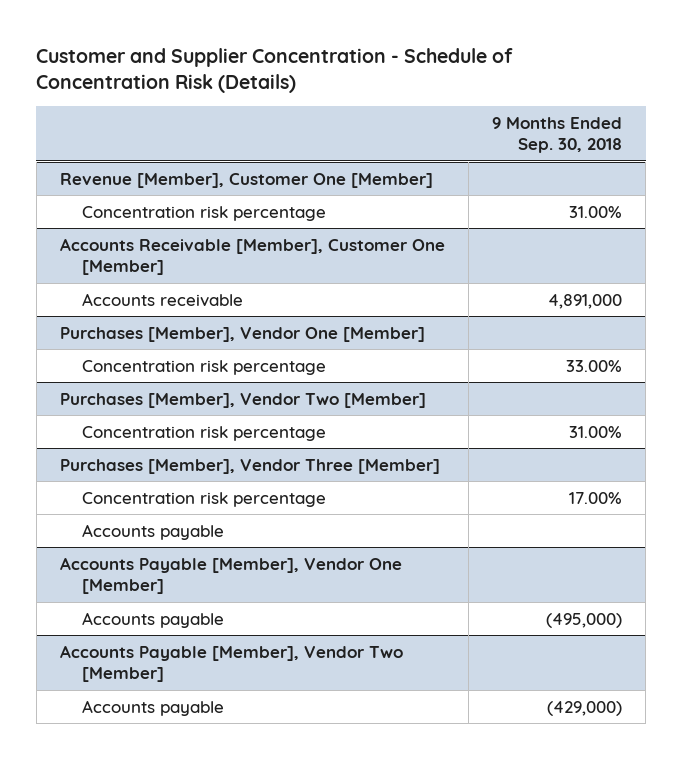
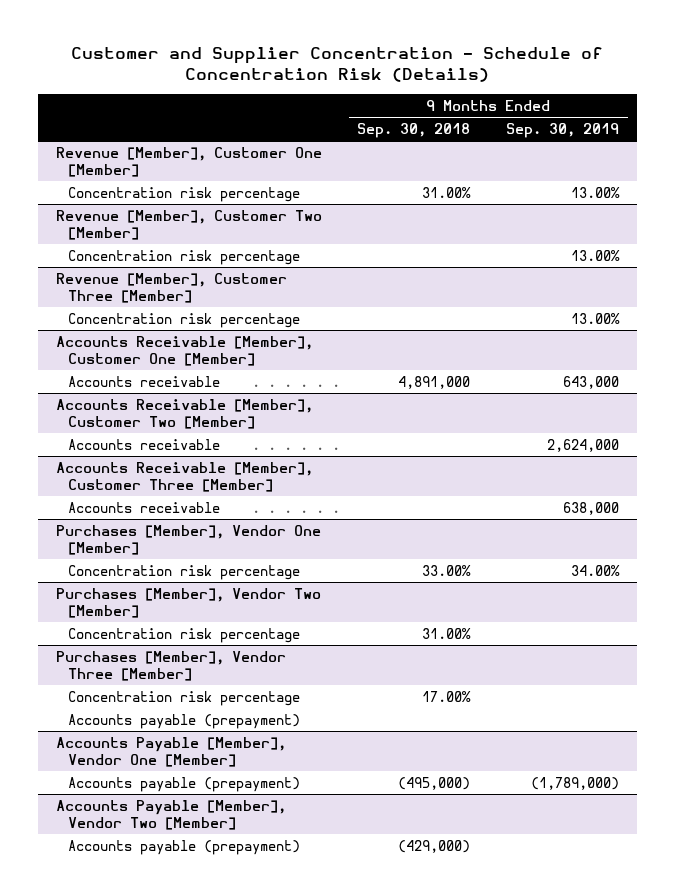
- | 9 Months Ended Sep. 30, 2018
+ | 9 Months Ended Sep. 30, 2018 | 9 Months Ended Sep. 30, 2019
+ Revenue [Member], Customer Two [Member]
+ Concentration risk percentage | | 13.00%
+ Revenue [Member], Customer Three [Member]
+ Concentration risk percentage | | 13.00%
+ Accounts Receivable [Member], Customer Two [Member]
+ Accounts receivable | | 2,624,000
+ Accounts Receivable [Member], Customer Three [Member]
+ Accounts receivable | | 638,000
@ Purchases [Member], Vendor Three [Member]
- Accounts payable
+ Accounts payable (prepayment)
@ Accounts Payable [Member], Vendor One [Member]
- Accounts payable | (495,000)
+ Accounts payable (prepayment) | (495,000) | (1,789,000)
@ Accounts Payable [Member], Vendor Two [Member]
- Accounts payable | (429,000)
+ Accounts payable (prepayment) | (429,000) |

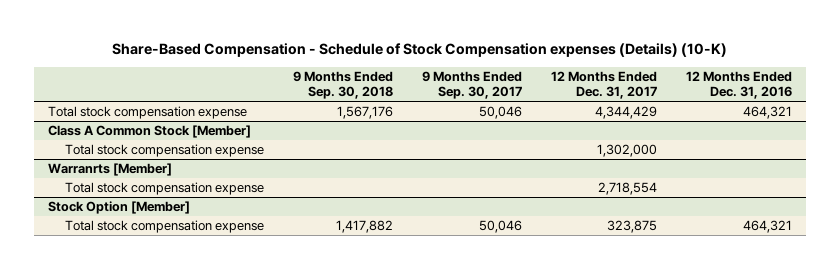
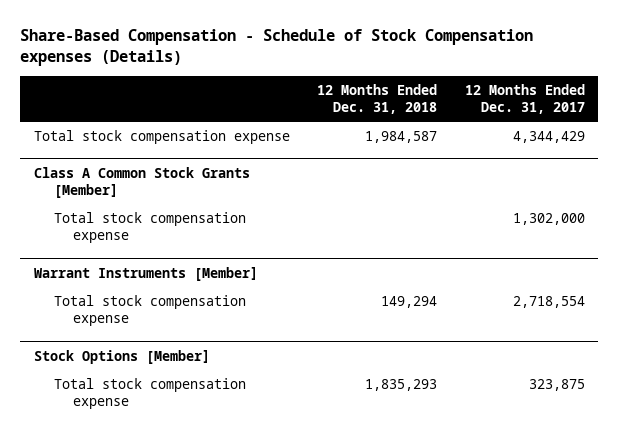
- Share-Based Compensation - Schedule of Stock Compensation expenses (Details) (10-K)
+ Share-Based Compensation - Schedule of Stock Compensation expenses (Details)
- | 9 Months Ended Sep. 30, 2018 | 9 Months Ended Sep. 30, 2017 | 12 Months Ended Dec. 31, 2017 | 12 Months Ended Dec. 31, 2016
+ | 12 Months Ended Dec. 31, 2018 | 12 Months Ended Dec. 31, 2017
- Class A Common Stock [Member]
+ Class A Common Stock Grants [Member]
- Warranrts [Member]
+ Warrant Instruments [Member]
- Stock Option [Member]
+ Stock Options [Member]

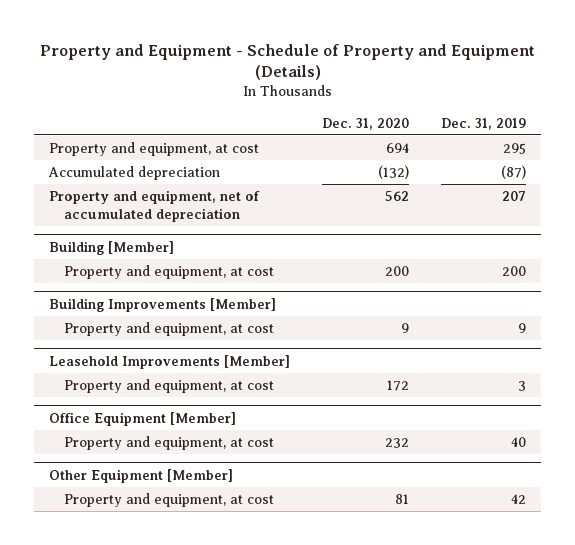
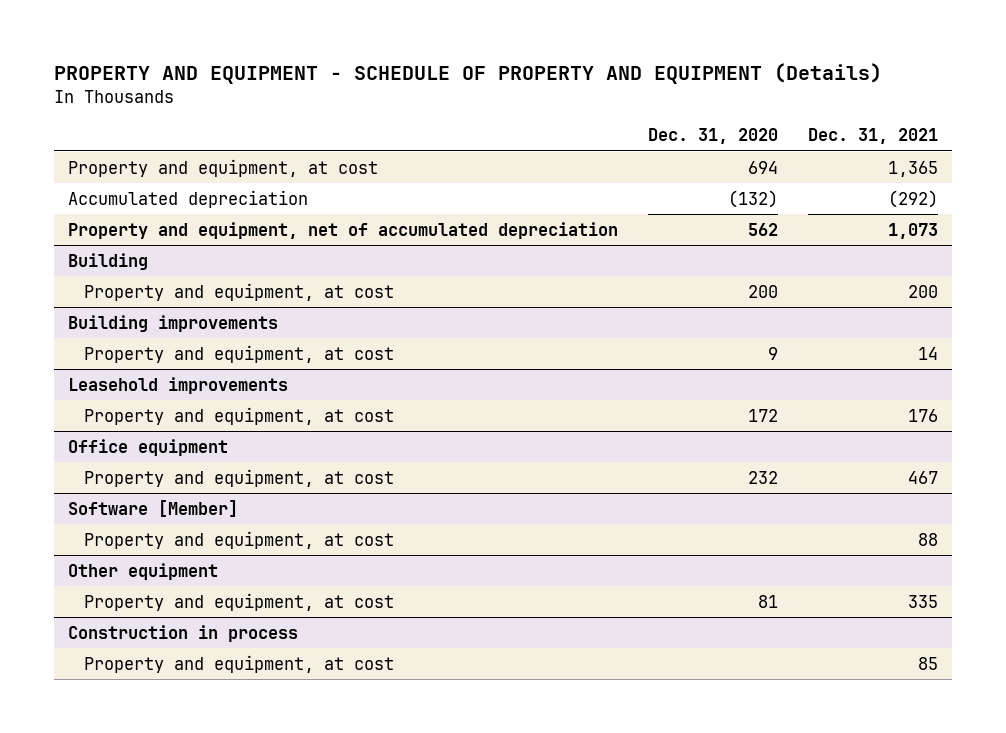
- Property and Equipment - Schedule of Property and Equipment (Details)
+ PROPERTY AND EQUIPMENT - SCHEDULE OF PROPERTY AND EQUIPMENT (Details)
- | Dec. 31, 2020 | Dec. 31, 2019
+ | Dec. 31, 2020 | Dec. 31, 2021
- Building [Member]
+ Building
- Building Improvements [Member]
+ Building improvements
- Leasehold Improvements [Member]
+ Leasehold improvements
- Office Equipment [Member]
+ Office equipment
- Other Equipment [Member]
+ Software [Member]
+ Property and equipment, at cost | | 88
+ Other equipment
+ Construction in process
+ Property and equipment, at cost | | 85

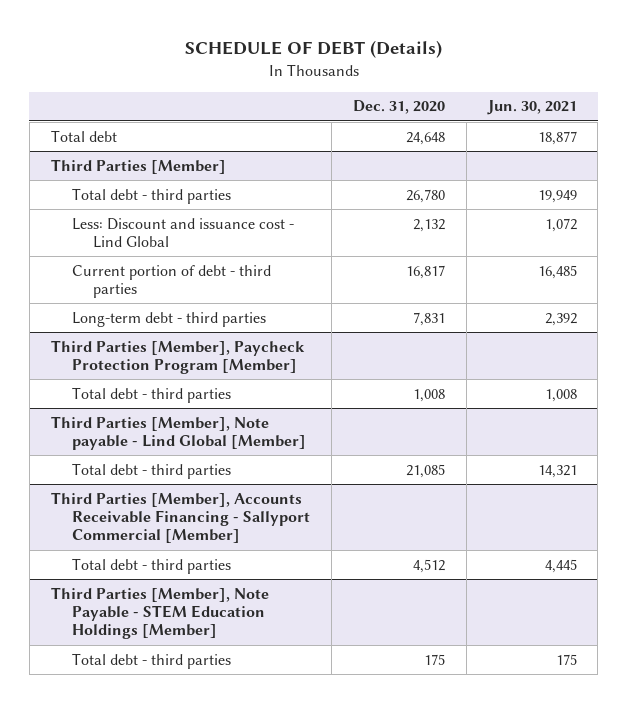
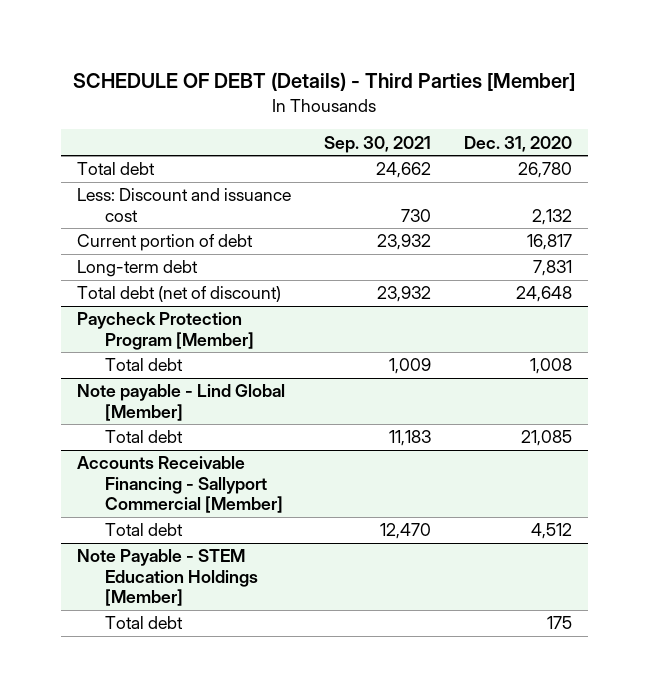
- SCHEDULE OF DEBT (Details)
+ SCHEDULE OF DEBT (Details) - Third Parties [Member]
- | Dec. 31, 2020 | Jun. 30, 2021
+ | Sep. 30, 2021 | Dec. 31, 2020
- Total debt | 24,648 | 18,877
- Third Parties [Member]
- Total debt - third parties | 26,780 | 19,949
- Less: Discount and issuance cost - Lind Global | 2,132 | 1,072
- Current portion of debt - third parties | 16,817 | 16,485
- Long-term debt - third parties | 7,831 | 2,392
- Third Parties [Member], Paycheck Protection Program [Member]
- Total debt - third parties | 1,008 | 1,008
- Third Parties [Member], Note payable - Lind Global [Member]
- Total debt - third parties | 21,085 | 14,321
- Third Parties [Member], Accounts Receivable Financing - Sallyport Commercial [Member]
- Total debt - third parties | 4,512 | 4,445
- Third Parties [Member], Note Payable - STEM Education Holdings [Member]
- Total debt - third parties | 175 | 175
+ Total debt | 24,662 | 26,780
+ Less: Discount and issuance cost | 730 | 2,132
+ Current portion of debt | 23,932 | 16,817
+ Long-term debt | | 7,831
+ Total debt (net of discount) | 23,932 | 24,648
+ Paycheck Protection Program [Member]
+ Total debt | 1,009 | 1,008
+ Note payable - Lind Global [Member]
+ Total debt | 11,183 | 21,085
+ Accounts Receivable Financing - Sallyport Commercial [Member]
+ Total debt | 12,470 | 4,512
+ Note Payable - STEM Education Holdings [Member]
+ Total debt | | 175

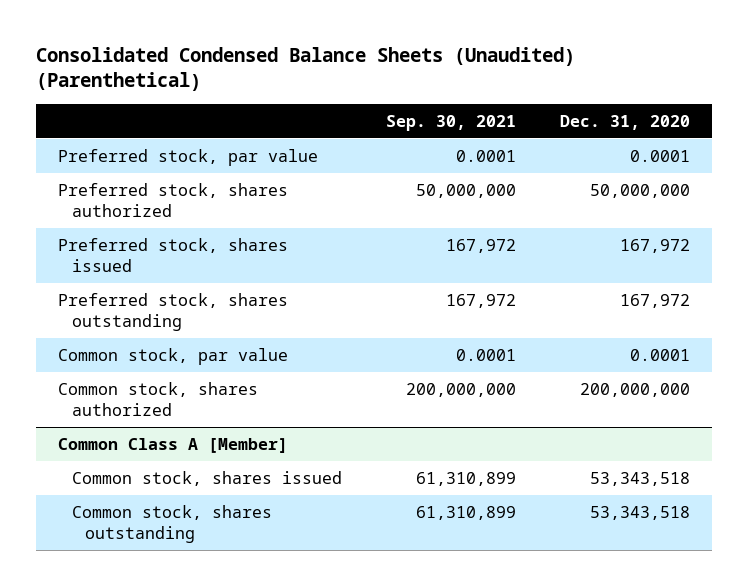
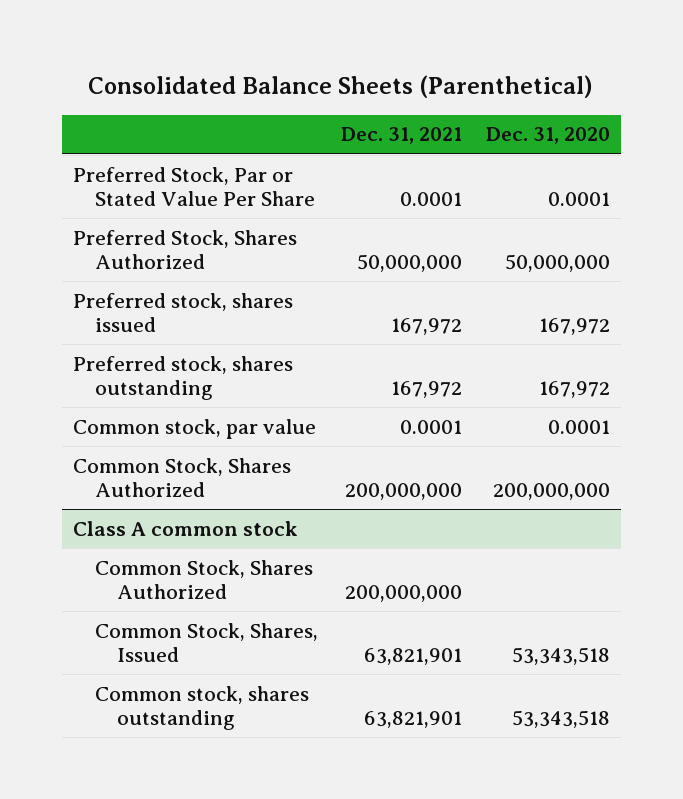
- Consolidated Condensed Balance Sheets (Unaudited) (Parenthetical)
+ Consolidated Balance Sheets (Parenthetical)
- | Sep. 30, 2021 | Dec. 31, 2020
+ | Dec. 31, 2021 | Dec. 31, 2020
- Preferred stock, par value | 0.0001 | 0.0001
- Preferred stock, shares authorized | 50,000,000 | 50,000,000
+ Preferred Stock, Par or Stated Value Per Share | 0.0001 | 0.0001
+ Preferred Stock, Shares Authorized | 50,000,000 | 50,000,000
- Common stock, shares authorized | 200,000,000 | 200,000,000
- Common Class A [Member]
- Common stock, shares issued | 61,310,899 | 53,343,518
+ Common Stock, Shares Authorized | 200,000,000 | 200,000,000
+ Class A common stock
+ Common Stock, Shares Authorized | 200,000,000 |
+ Common Stock, Shares, Issued | 63,821,901 | 53,343,518

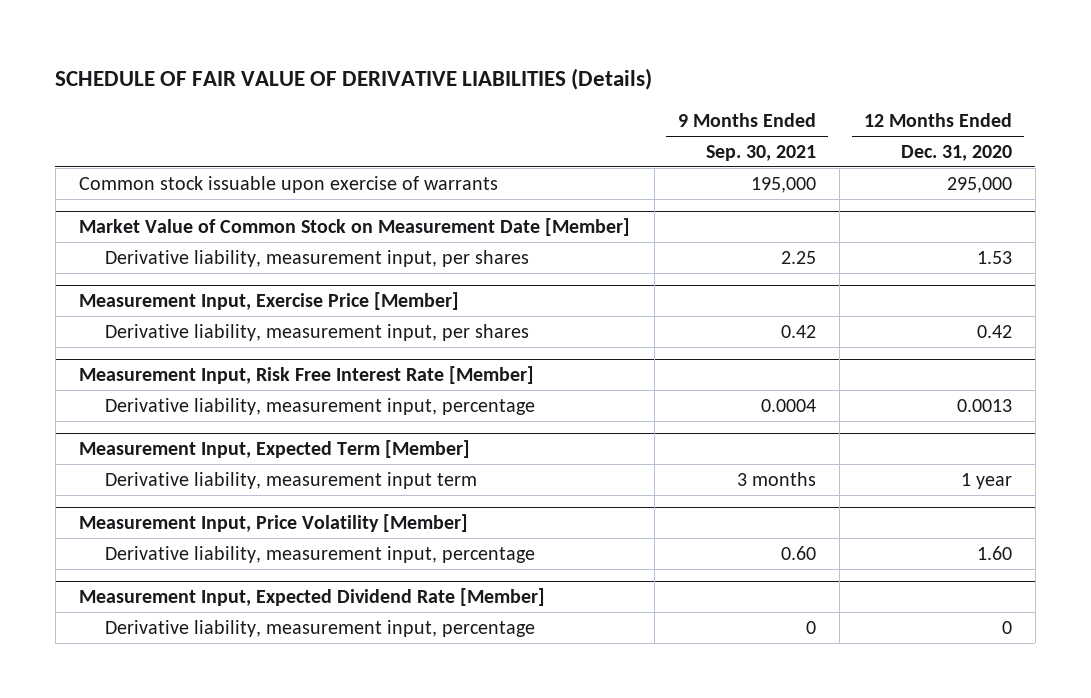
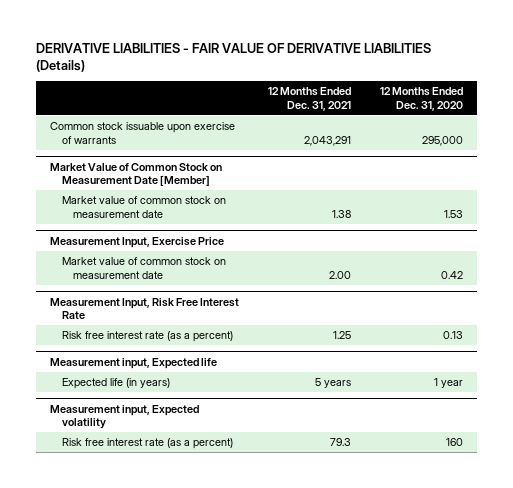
- SCHEDULE OF FAIR VALUE OF DERIVATIVE LIABILITIES (Details)
+ DERIVATIVE LIABILITIES - FAIR VALUE OF DERIVATIVE LIABILITIES (Details)
- | 9 Months Ended Sep. 30, 2021 | 12 Months Ended Dec. 31, 2020
+ | 12 Months Ended Dec. 31, 2021 | 12 Months Ended Dec. 31, 2020
@ Market Value of Common Stock on Measurement Date [Member]
- Derivative liability, measurement input, per shares | 2.25 | 1.53
- Measurement Input, Exercise Price [Member]
- Derivative liability, measurement input, per shares | 0.42 | 0.42
- Measurement Input, Risk Free Interest Rate [Member]
- Derivative liability, measurement input, percentage | 0.0004 | 0.0013
- Measurement Input, Expected Term [Member]
- Derivative liability, measurement input term | 3 months | 1 year
- Measurement Input, Price Volatility [Member]
- Derivative liability, measurement input, percentage | 0.60 | 1.60
- Measurement Input, Expected Dividend Rate [Member]
- Derivative liability, measurement input, percentage | 0 | 0
@ Market Value of Common Stock on Measurement Date [Member]
+ Market value of common stock on measurement date | 1.38 | 1.53
+ Measurement Input, Exercise Price
+ Market value of common stock on measurement date | 2.00 | 0.42
+ Measurement Input, Risk Free Interest Rate
+ Risk free interest rate (as a percent) | 1.25 | 0.13
+ Measurement input, Expected life
+ Expected life (in years) | 5 years | 1 year
+ Measurement input, Expected volatility
+ Risk free interest rate (as a percent) | 79.3 | 160

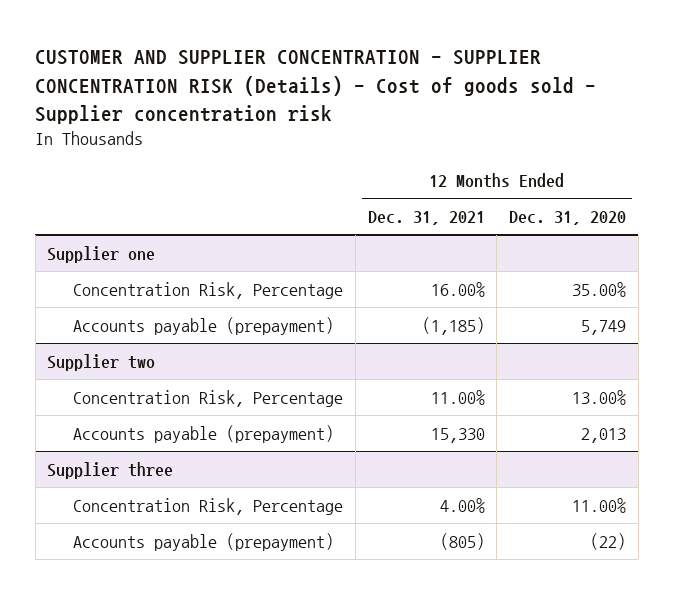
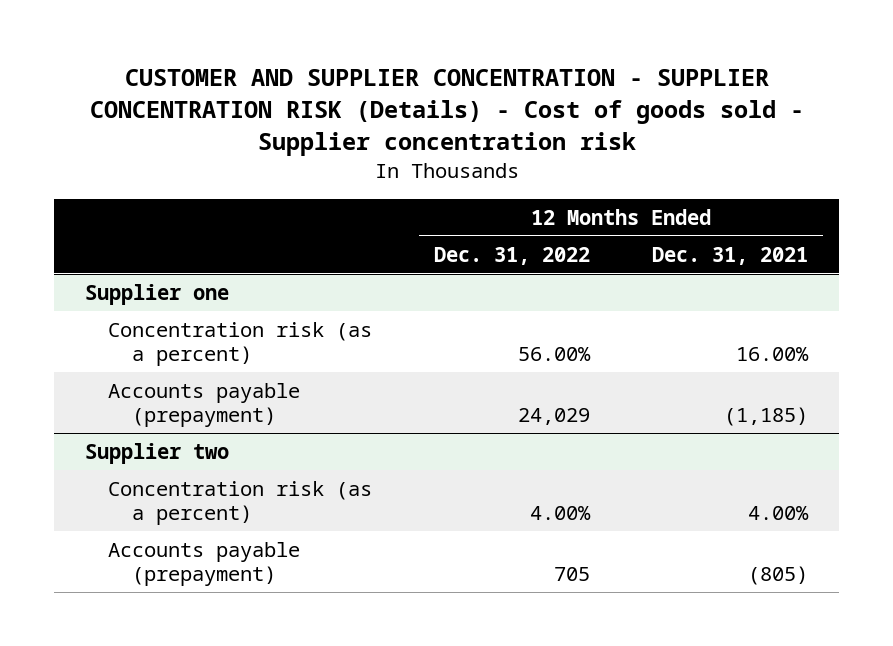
- | 12 Months Ended Dec. 31, 2021 | 12 Months Ended Dec. 31, 2020
+ | 12 Months Ended Dec. 31, 2022 | 12 Months Ended Dec. 31, 2021
@ Supplier one
- Concentration Risk, Percentage | 16.00% | 35.00%
+ Concentration risk (as a percent) | 56.00% | 16.00%
@ Supplier two
- Concentration Risk, Percentage | 11.00% | 13.00%
- Accounts payable (prepayment) | 15,330 | 2,013
- Supplier three
- Concentration Risk, Percentage | 4.00% | 11.00%
@ Supplier two
+ Concentration risk (as a percent) | 4.00% | 4.00%

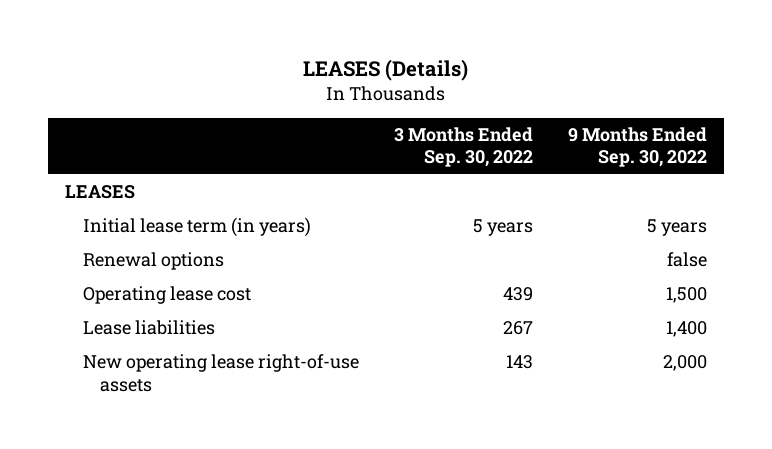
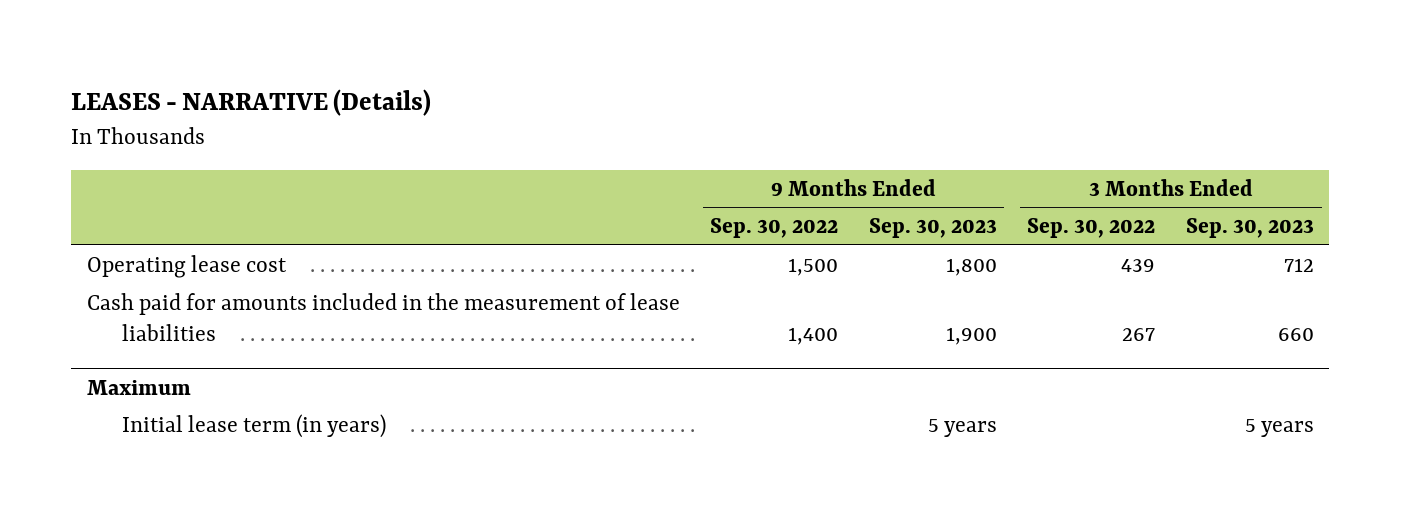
- LEASES (Details)
+ LEASES - NARRATIVE (Details)
- | 3 Months Ended Sep. 30, 2022 | 9 Months Ended Sep. 30, 2022
+ | 9 Months Ended Sep. 30, 2022 | 9 Months Ended Sep. 30, 2023 | 3 Months Ended Sep. 30, 2022 | 3 Months Ended Sep. 30, 2023
- LEASES
- Initial lease term (in years) | 5 years | 5 years
- Renewal options | | false
- Lease liabilities | 267 | 1,400
- New operating lease right-of-use assets | 143 | 2,000
+ Cash paid for amounts included in the measurement of lease liabilities | 1,400 | 1,900 | 267 | 660
+ Maximum
+ Initial lease term (in years) | | 5 years | | 5 years

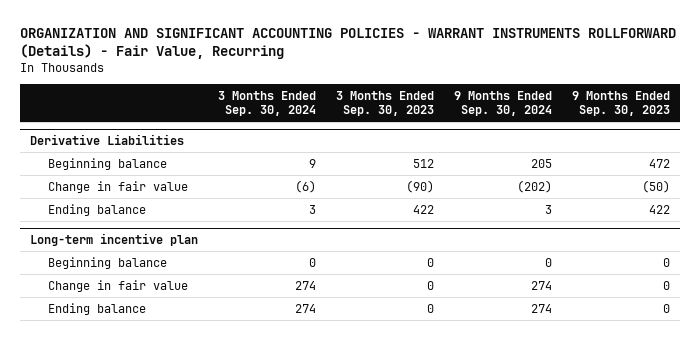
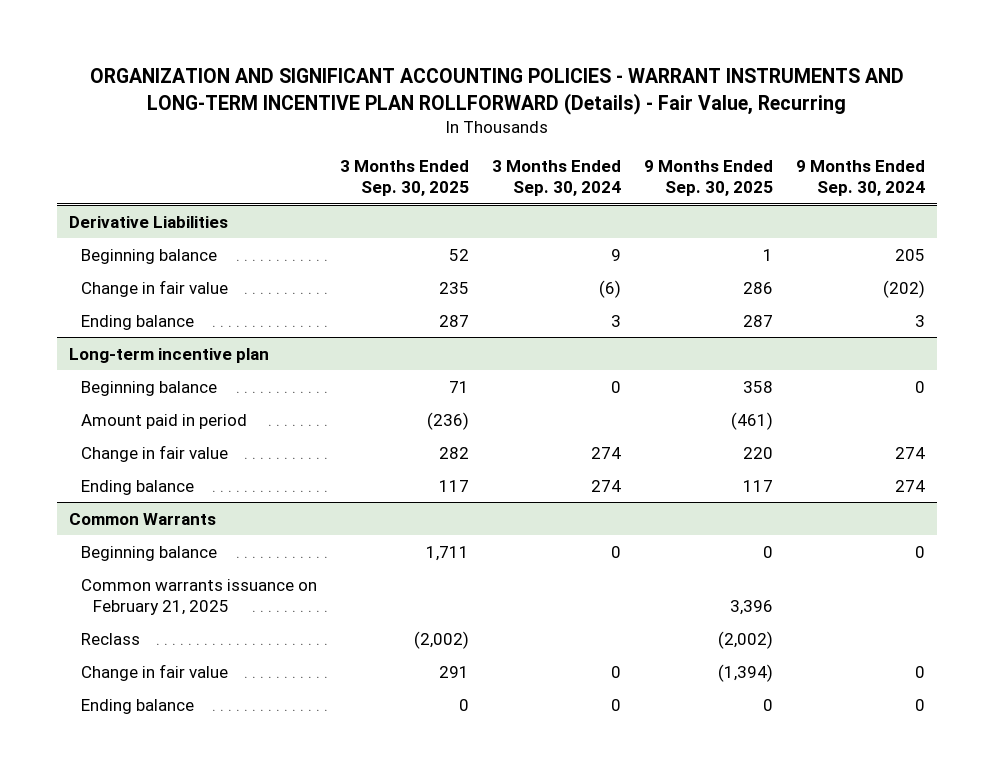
- ORGANIZATION AND SIGNIFICANT ACCOUNTING POLICIES - WARRANT INSTRUMENTS ROLLFORWARD (Details) - Fair Value, Recurring
+ ORGANIZATION AND SIGNIFICANT ACCOUNTING POLICIES - WARRANT INSTRUMENTS AND LONG-TERM INCENTIVE PLAN ROLLFORWARD (Details) - Fair Value, Recurring
- | 3 Months Ended Sep. 30, 2024 | 3 Months Ended Sep. 30, 2023 | 9 Months Ended Sep. 30, 2024 | 9 Months Ended Sep. 30, 2023
+ | 3 Months Ended Sep. 30, 2025 | 3 Months Ended Sep. 30, 2024 | 9 Months Ended Sep. 30, 2025 | 9 Months Ended Sep. 30, 2024
@ Long-term incentive plan
+ Amount paid in period | (236) | | (461) |
+ Common Warrants
+ Beginning balance | 1,711 | 0 | 0 | 0
+ Common warrants issuance on February 21, 2025 | | | 3,396 |
+ Reclass | (2,002) | | (2,002) |
+ Change in fair value | 291 | 0 | (1,394) | 0
+ Ending balance | 0 | 0 | 0 | 0

